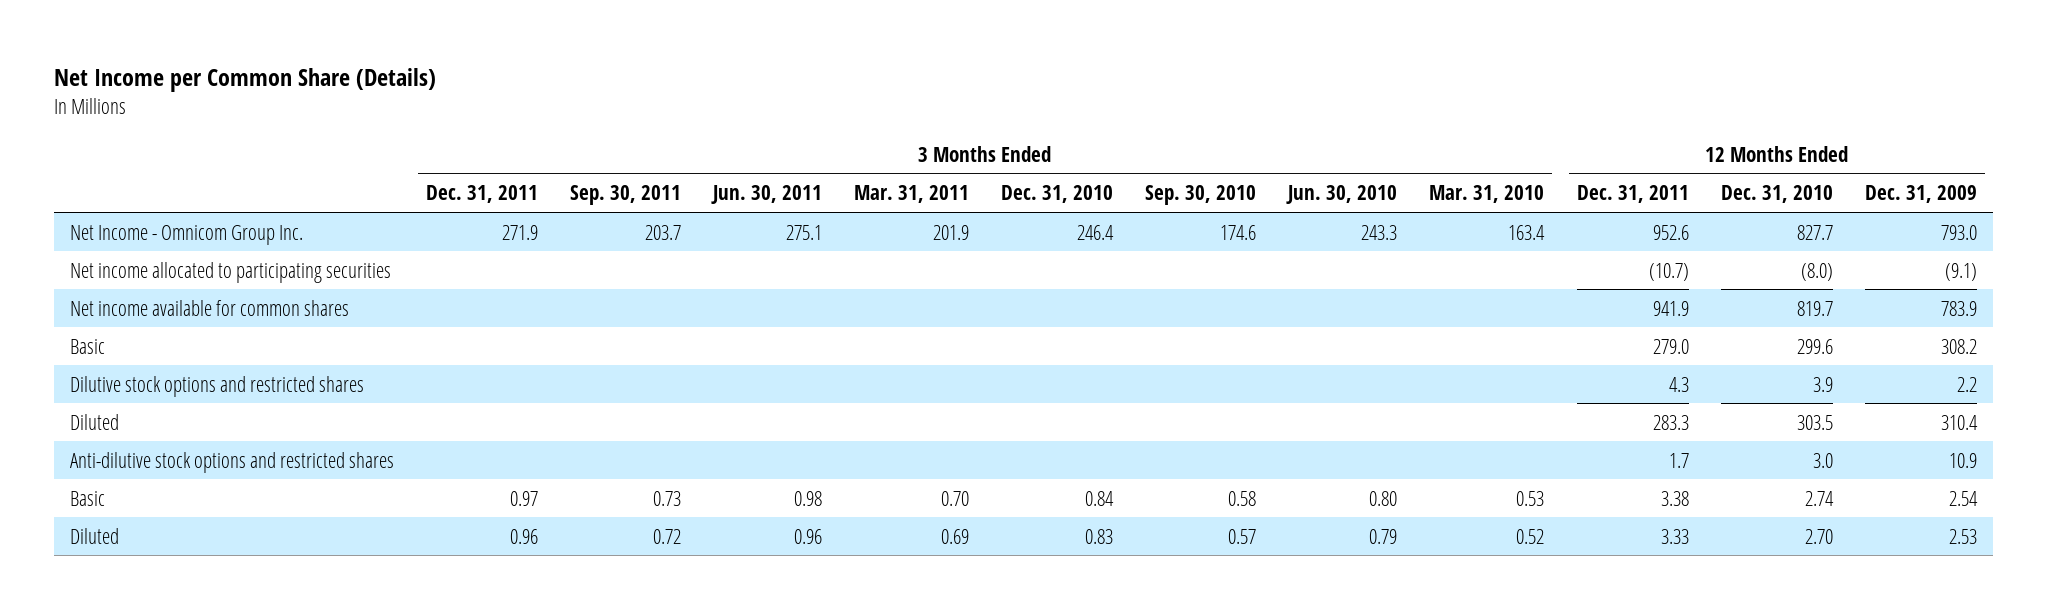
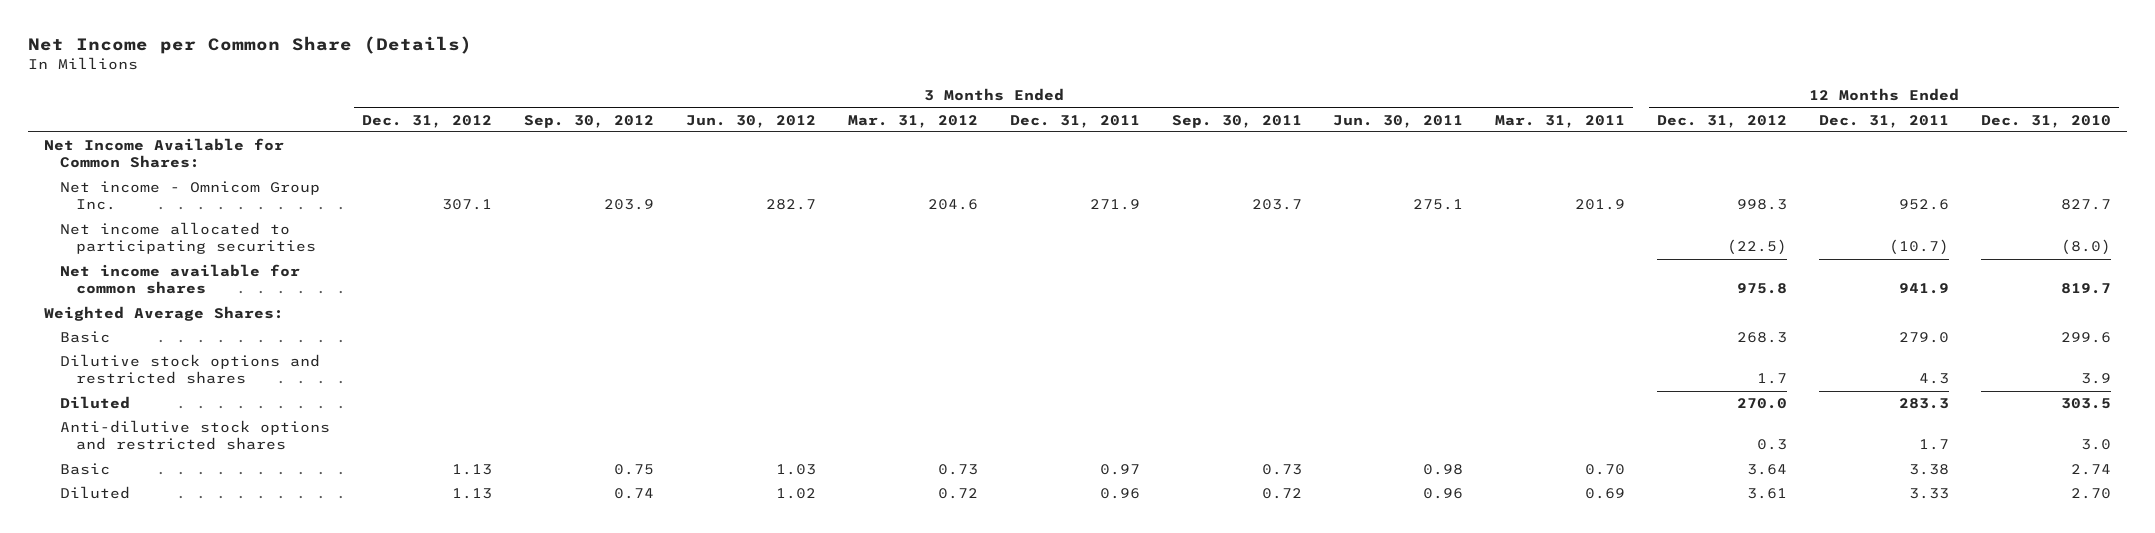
- | 3 Months Ended Dec. 31, 2011 | 3 Months Ended Sep. 30, 2011 | 3 Months Ended Jun. 30, 2011 | 3 Months Ended Mar. 31, 2011 | 3 Months Ended Dec. 31, 2010 | 3 Months Ended Sep. 30, 2010 | 3 Months Ended Jun. 30, 2010 | 3 Months Ended Mar. 31, 2010 | 12 Months Ended Dec. 31, 2011 | 12 Months Ended Dec. 31, 2010 | 12 Months Ended Dec. 31, 2009
+ | 3 Months Ended Dec. 31, 2012 | 3 Months Ended Sep. 30, 2012 | 3 Months Ended Jun. 30, 2012 | 3 Months Ended Mar. 31, 2012 | 3 Months Ended Dec. 31, 2011 | 3 Months Ended Sep. 30, 2011 | 3 Months Ended Jun. 30, 2011 | 3 Months Ended Mar. 31, 2011 | 12 Months Ended Dec. 31, 2012 | 12 Months Ended Dec. 31, 2011 | 12 Months Ended Dec. 31, 2010
- Net Income - Omnicom Group Inc. | 271.9 | 203.7 | 275.1 | 201.9 | 246.4 | 174.6 | 243.3 | 163.4 | 952.6 | 827.7 | 793.0
+ Net Income Available for Common Shares:
+ Net income - Omnicom Group Inc. | 307.1 | 203.9 | 282.7 | 204.6 | 271.9 | 203.7 | 275.1 | 201.9 | 998.3 | 952.6 | 827.7
+ Weighted Average Shares:

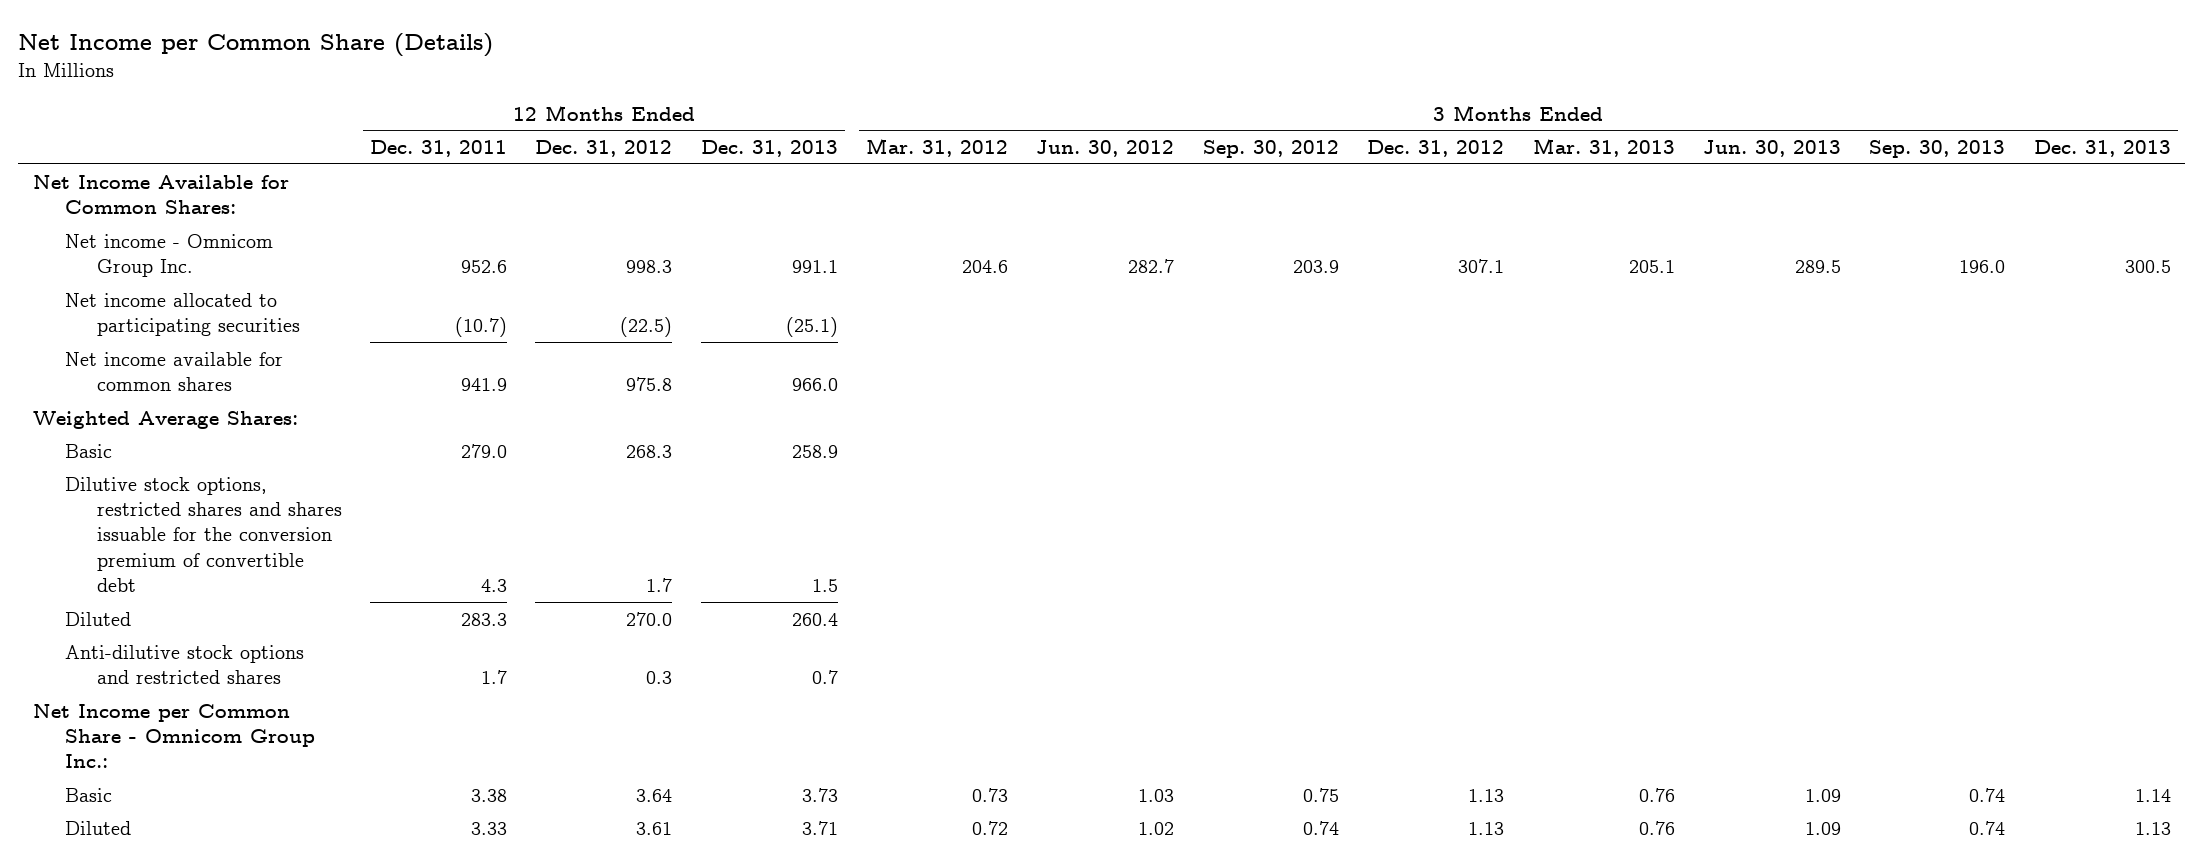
- | 3 Months Ended Dec. 31, 2012 | 3 Months Ended Sep. 30, 2012 | 3 Months Ended Jun. 30, 2012 | 3 Months Ended Mar. 31, 2012 | 3 Months Ended Dec. 31, 2011 | 3 Months Ended Sep. 30, 2011 | 3 Months Ended Jun. 30, 2011 | 3 Months Ended Mar. 31, 2011 | 12 Months Ended Dec. 31, 2012 | 12 Months Ended Dec. 31, 2011 | 12 Months Ended Dec. 31, 2010
+ | 12 Months Ended Dec. 31, 2011 | 12 Months Ended Dec. 31, 2012 | 12 Months Ended Dec. 31, 2013 | 3 Months Ended Mar. 31, 2012 | 3 Months Ended Jun. 30, 2012 | 3 Months Ended Sep. 30, 2012 | 3 Months Ended Dec. 31, 2012 | 3 Months Ended Mar. 31, 2013 | 3 Months Ended Jun. 30, 2013 | 3 Months Ended Sep. 30, 2013 | 3 Months Ended Dec. 31, 2013
- Dilutive stock options and restricted shares | | | | | | | | | 1.7 | 4.3 | 3.9
+ Dilutive stock options, restricted shares and shares issuable for the conversion premium of convertible debt | 4.3 | 1.7 | 1.5 | | | | | | | |
+ Net Income per Common Share - Omnicom Group Inc.:

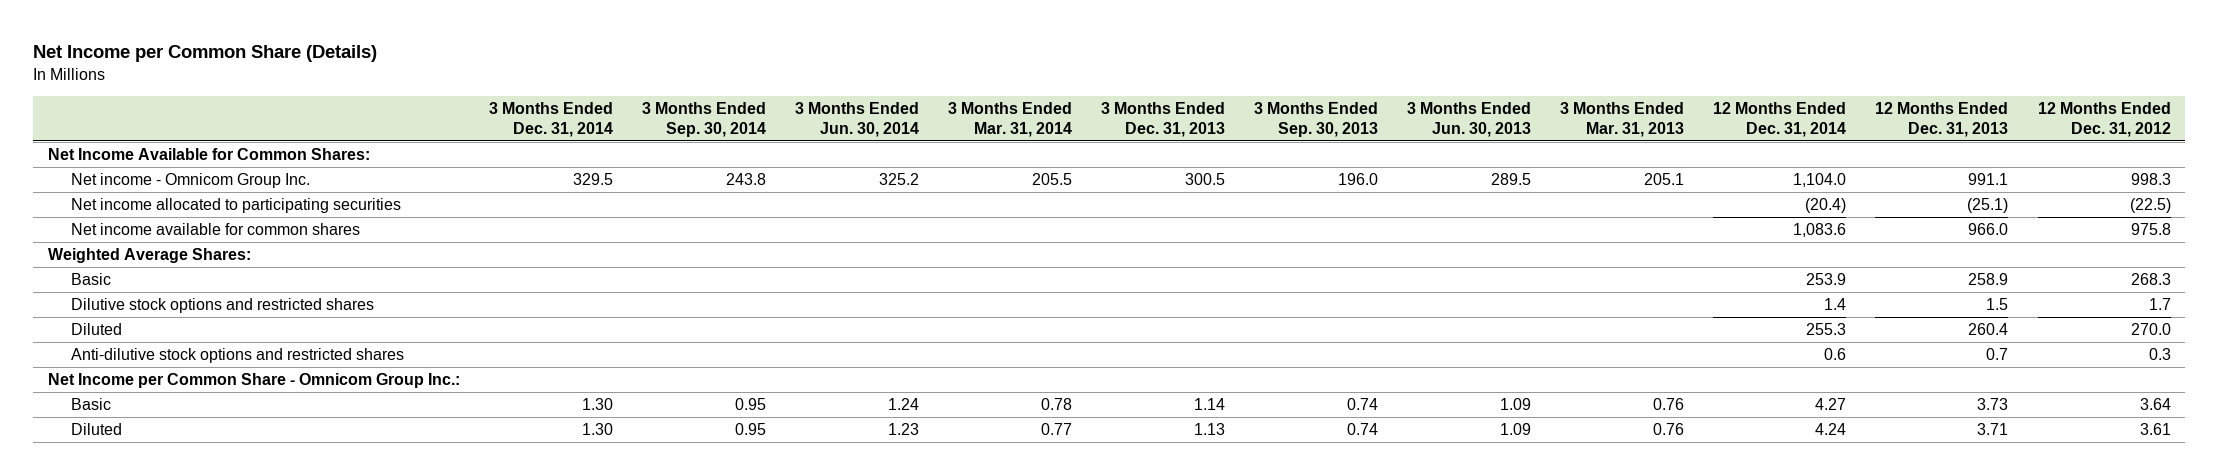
- | 12 Months Ended Dec. 31, 2011 | 12 Months Ended Dec. 31, 2012 | 12 Months Ended Dec. 31, 2013 | 3 Months Ended Mar. 31, 2012 | 3 Months Ended Jun. 30, 2012 | 3 Months Ended Sep. 30, 2012 | 3 Months Ended Dec. 31, 2012 | 3 Months Ended Mar. 31, 2013 | 3 Months Ended Jun. 30, 2013 | 3 Months Ended Sep. 30, 2013 | 3 Months Ended Dec. 31, 2013
+ | 3 Months Ended Dec. 31, 2014 | 3 Months Ended Sep. 30, 2014 | 3 Months Ended Jun. 30, 2014 | 3 Months Ended Mar. 31, 2014 | 3 Months Ended Dec. 31, 2013 | 3 Months Ended Sep. 30, 2013 | 3 Months Ended Jun. 30, 2013 | 3 Months Ended Mar. 31, 2013 | 12 Months Ended Dec. 31, 2014 | 12 Months Ended Dec. 31, 2013 | 12 Months Ended Dec. 31, 2012
- Dilutive stock options, restricted shares and shares issuable for the conversion premium of convertible debt | 4.3 | 1.7 | 1.5 | | | | | | | |
+ Dilutive stock options and restricted shares | | | | | | | | | 1.4 | 1.5 | 1.7

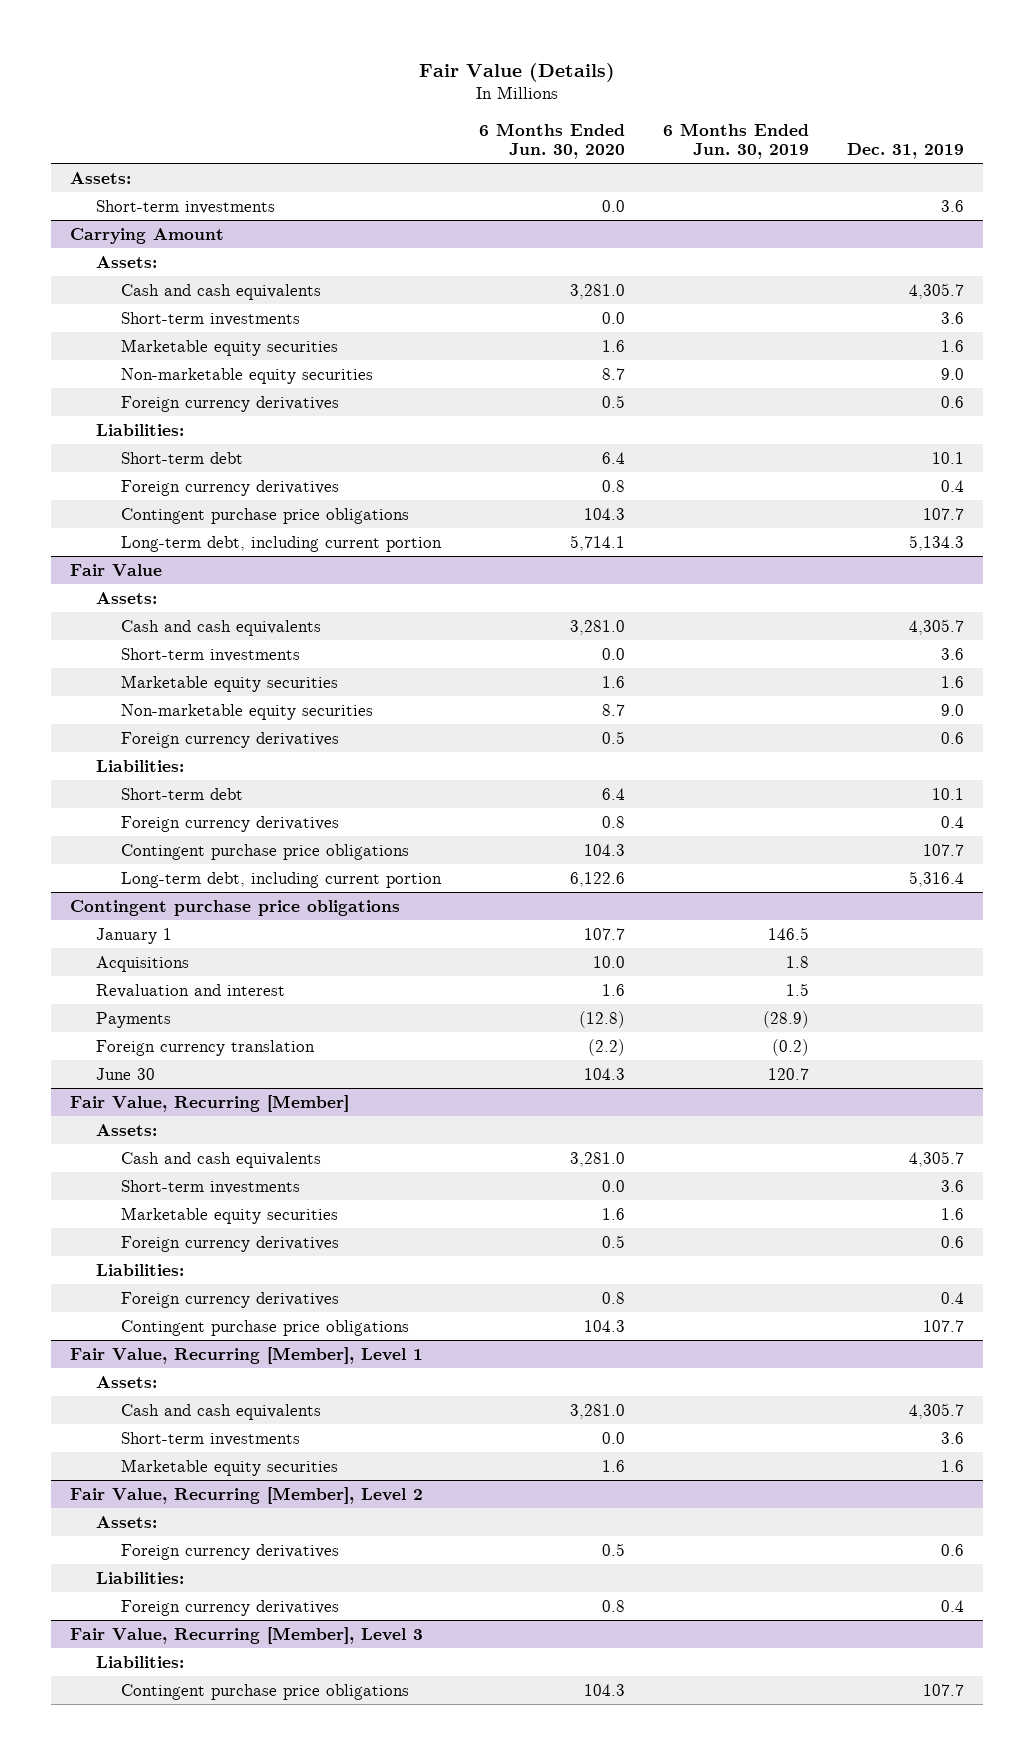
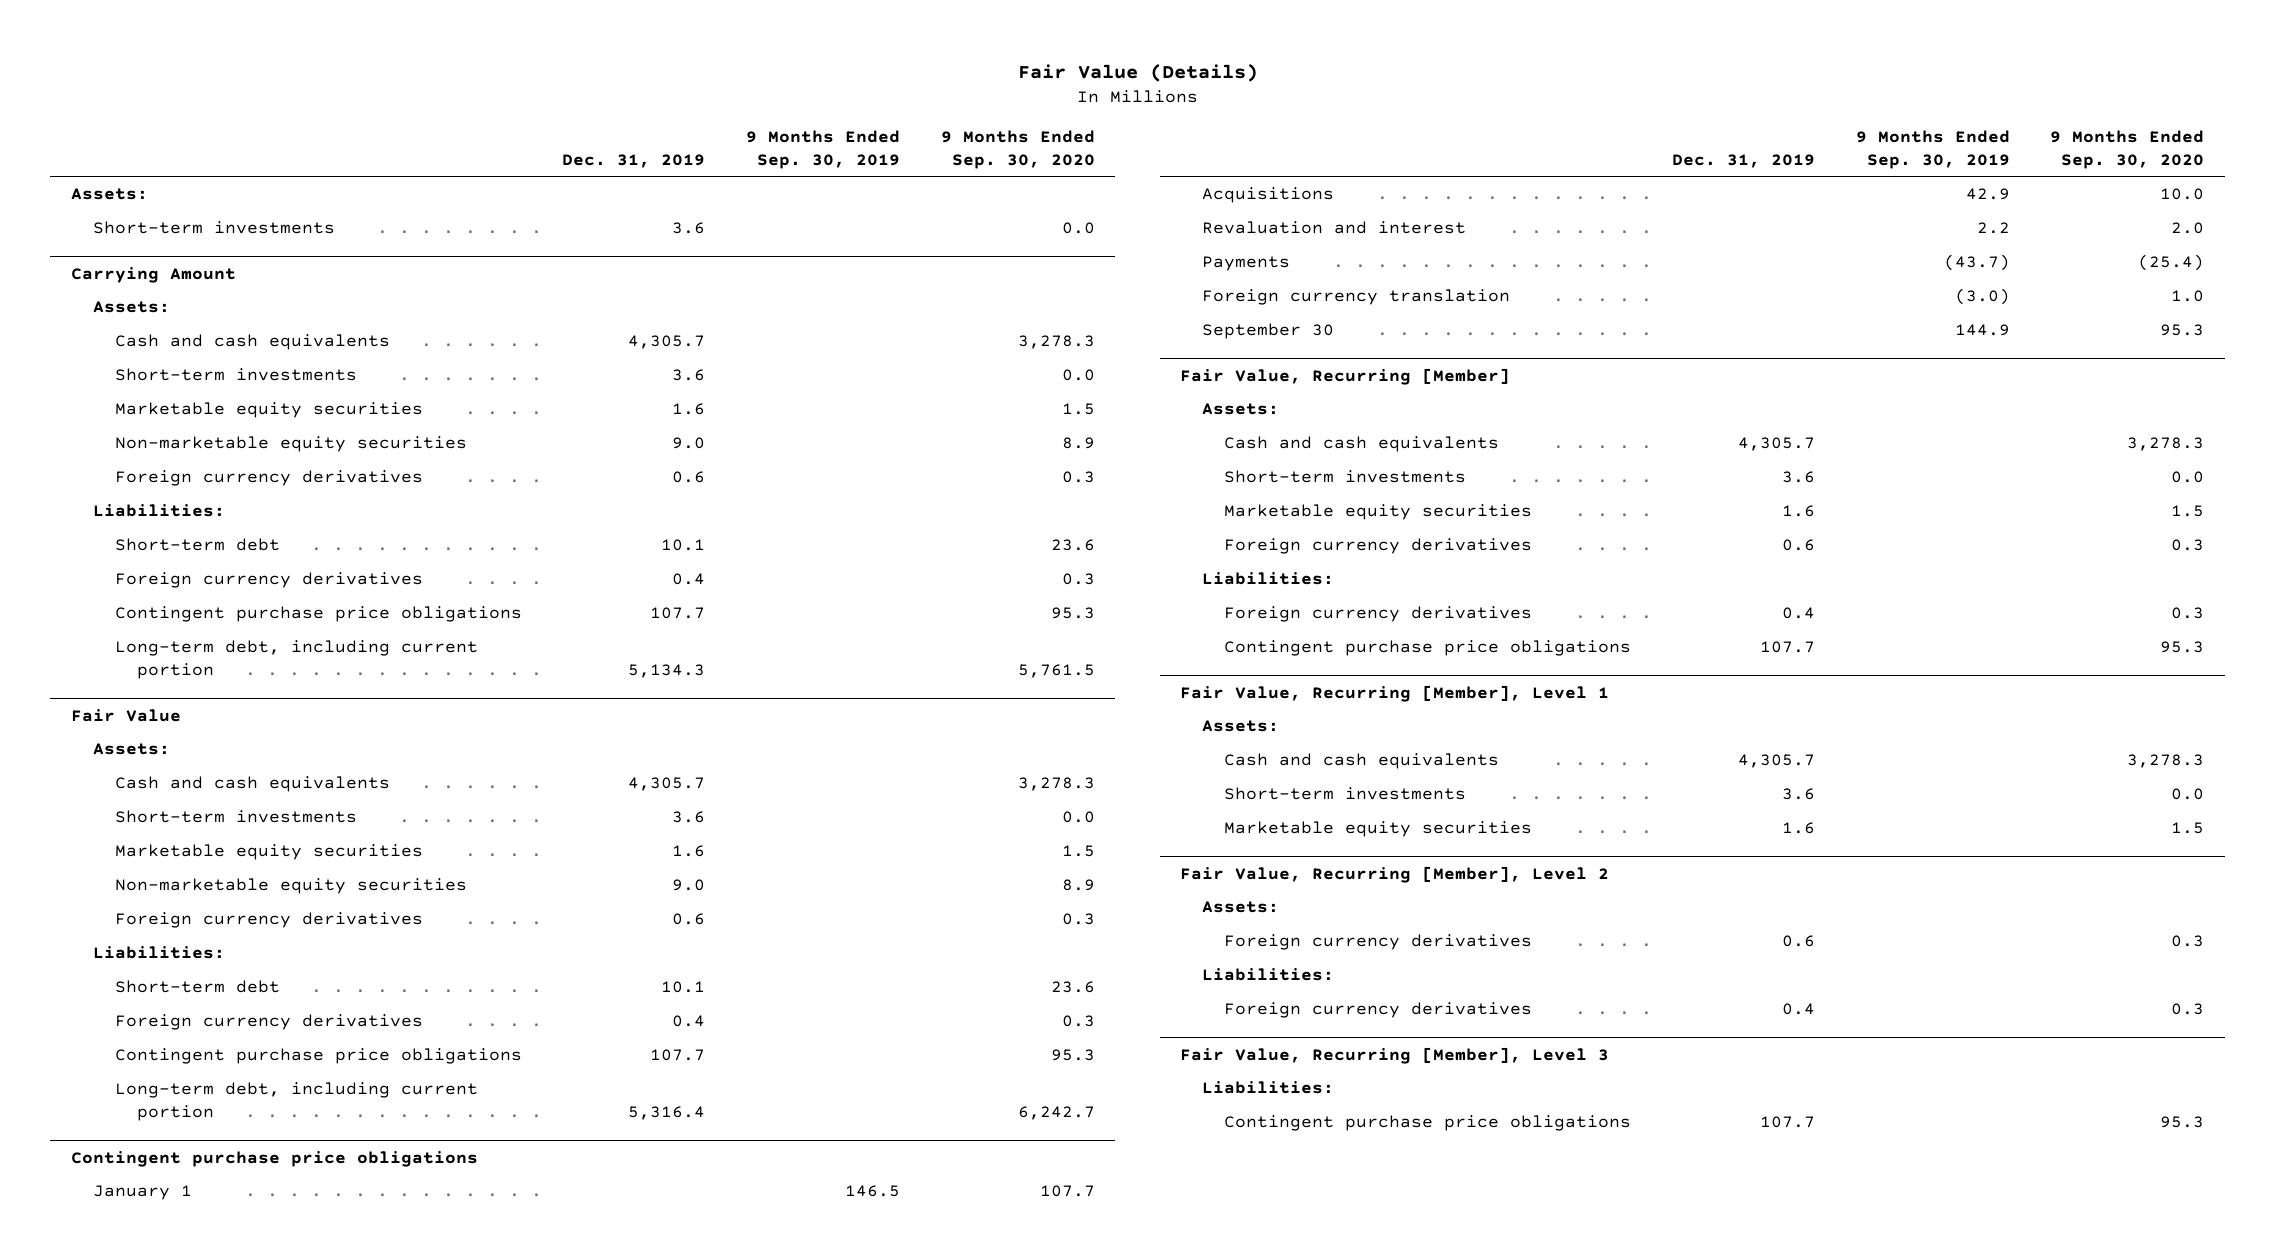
- | 6 Months Ended Jun. 30, 2020 | 6 Months Ended Jun. 30, 2019 | Dec. 31, 2019
+ | Dec. 31, 2019 | 9 Months Ended Sep. 30, 2019 | 9 Months Ended Sep. 30, 2020
@ Contingent purchase price obligations
- June 30 | 104.3 | 120.7 |
+ September 30 | | 144.9 | 95.3

